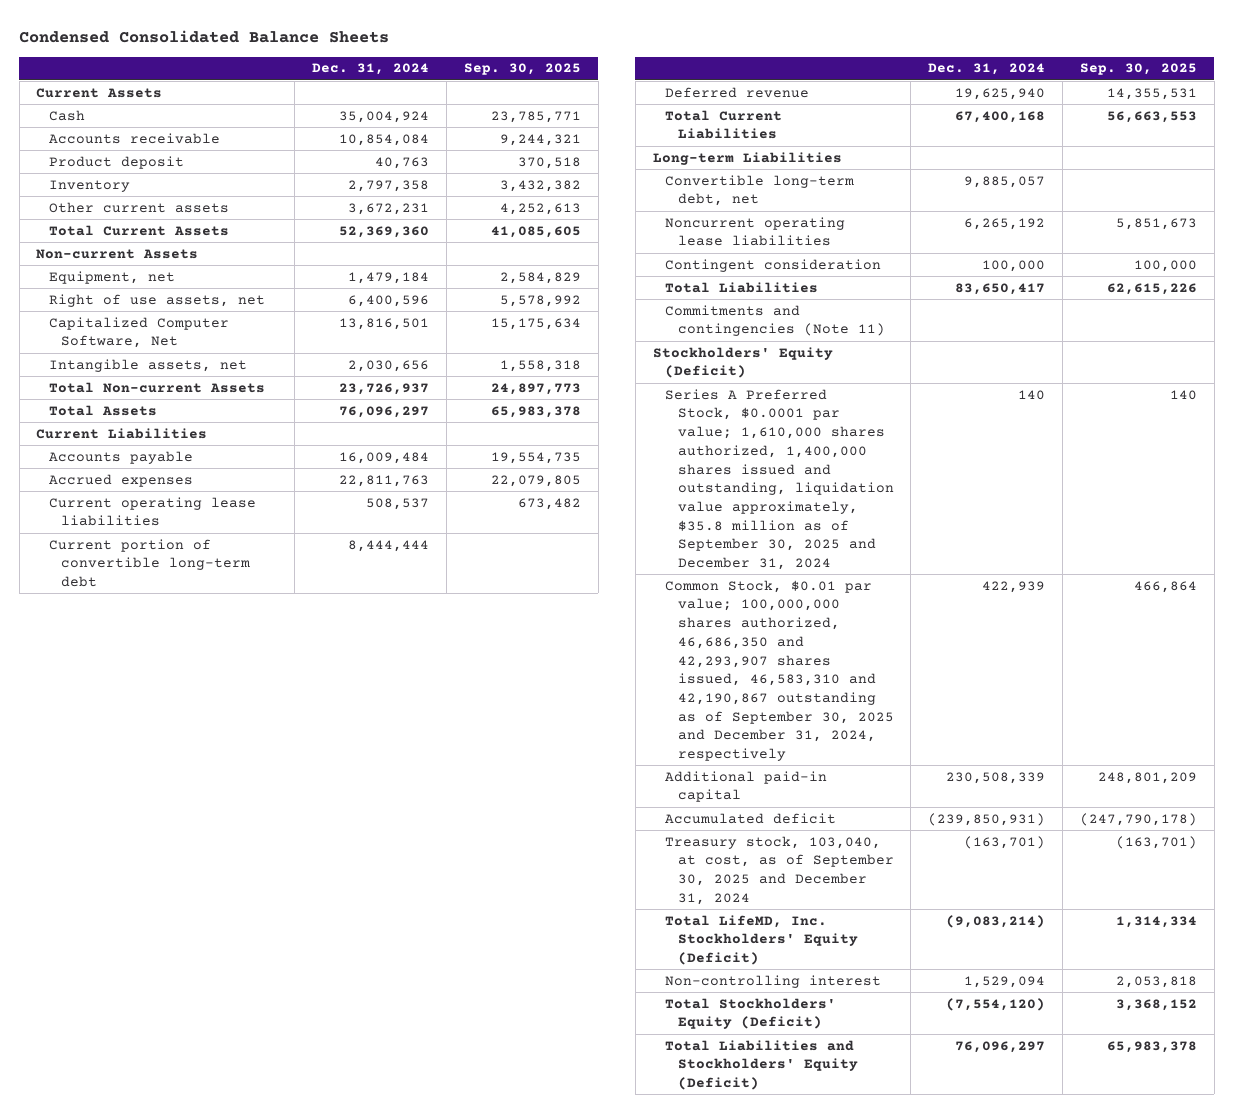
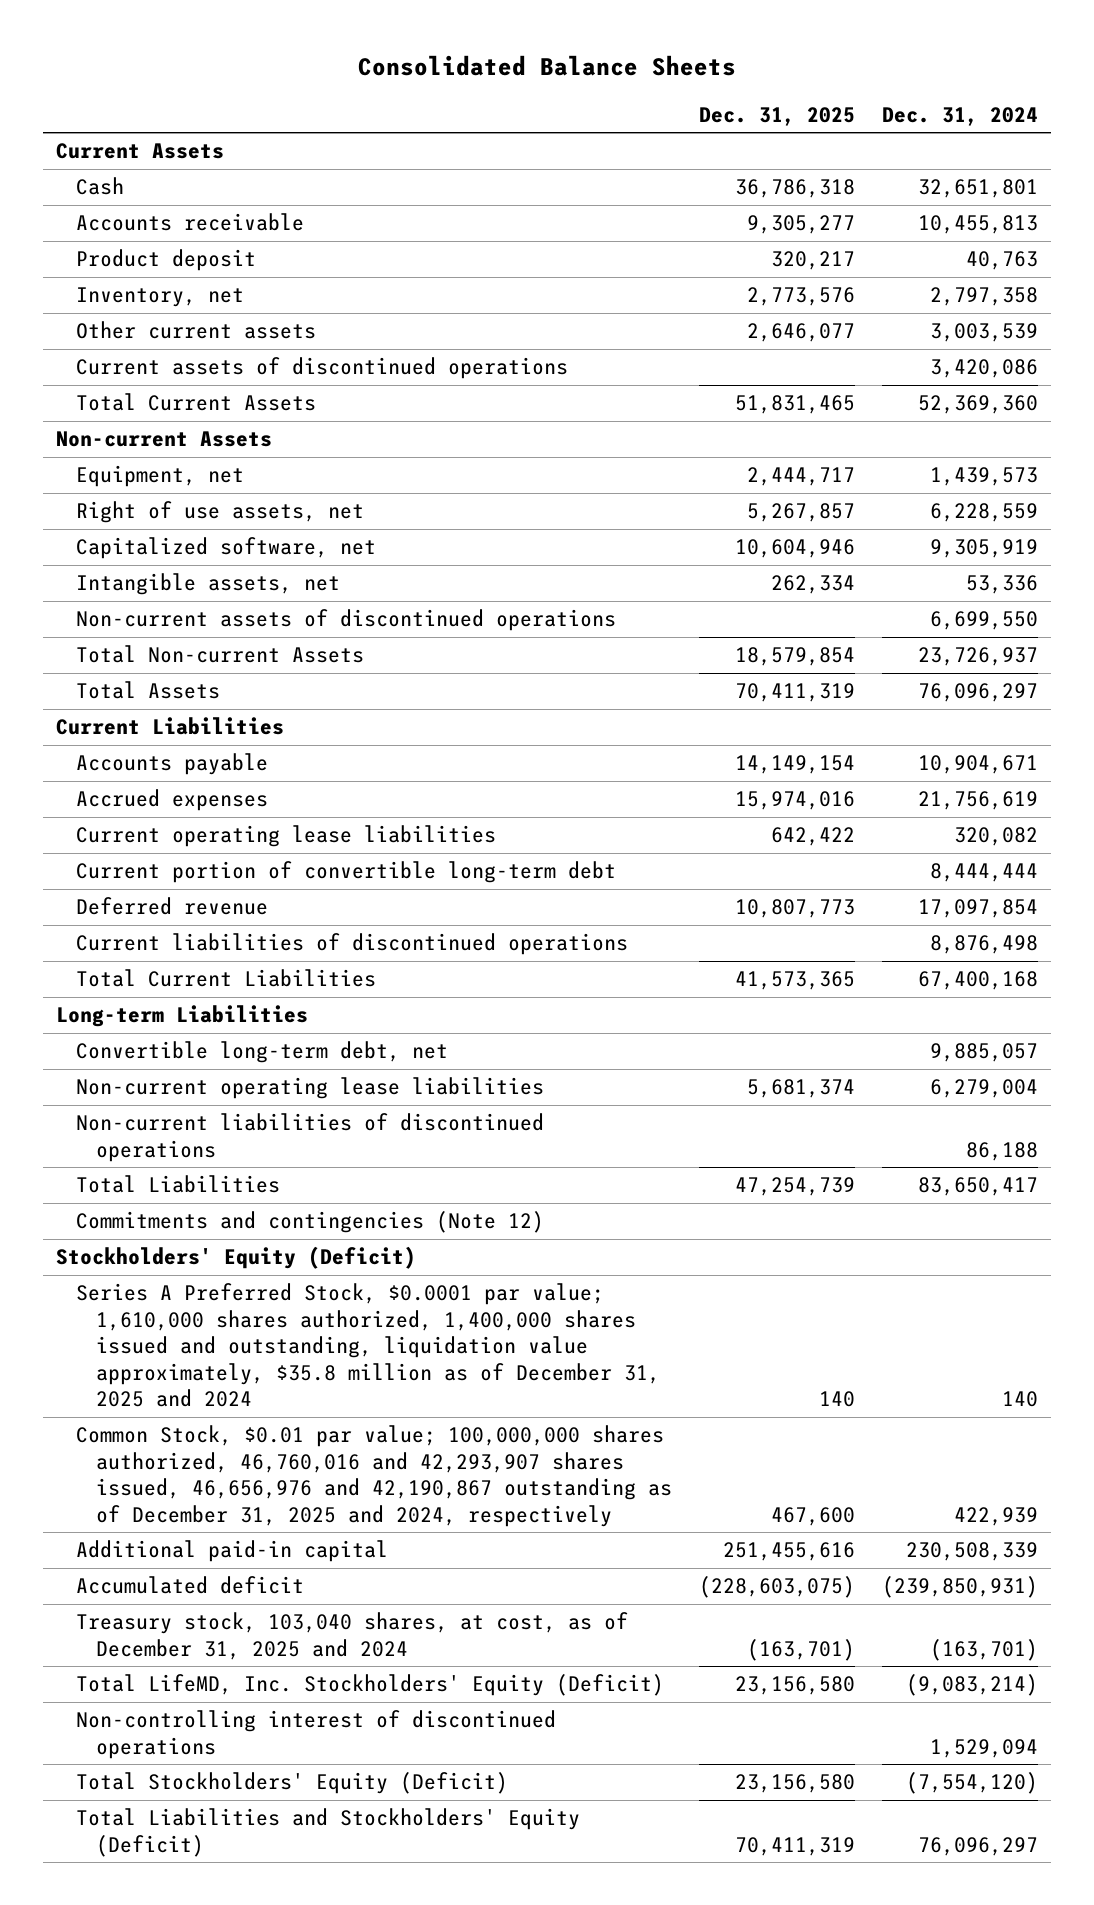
- Condensed Consolidated Balance Sheets
+ Consolidated Balance Sheets
- | Dec. 31, 2024 | Sep. 30, 2025
+ | Dec. 31, 2025 | Dec. 31, 2024
- Cash | 35,004,924 | 23,785,771
- Accounts receivable | 10,854,084 | 9,244,321
+ Cash | 36,786,318 | 32,651,801
+ Accounts receivable | 9,305,277 | 10,455,813
- Inventory | 2,797,358 | 3,432,382
- Other current assets | 3,672,231 | 4,252,613
+ Inventory, net | 2,773,576 | 2,797,358
+ Other current assets | 2,646,077 | 3,003,539
+ Current assets of discontinued operations | | 3,420,086
- Equipment, net | 1,479,184 | 2,584,829
- Right of use assets, net | 6,400,596 | 5,578,992
- Capitalized Computer Software, Net | 13,816,501 | 15,175,634
- Intangible assets, net | 2,030,656 | 1,558,318
+ Equipment, net | 2,444,717 | 1,439,573
+ Right of use assets, net | 5,267,857 | 6,228,559
+ Capitalized software, net | 10,604,946 | 9,305,919
+ Intangible assets, net | 262,334 | 53,336
+ Non-current assets of discontinued operations | | 6,699,550
- Accounts payable | 16,009,484 | 19,554,735
- Accrued expenses | 22,811,763 | 22,079,805
- Current operating lease liabilities | 508,537 | 673,482
+ Accounts payable | 14,149,154 | 10,904,671
+ Accrued expenses | 15,974,016 | 21,756,619
+ Current operating lease liabilities | 642,422 | 320,082
- Deferred revenue | 19,625,940 | 14,355,531
+ Deferred revenue | 10,807,773 | 17,097,854
+ Current liabilities of discontinued operations | | 8,876,498
- Noncurrent operating lease liabilities | 6,265,192 | 5,851,673
- Contingent consideration | 100,000 | 100,000
+ Non-current operating lease liabilities | 5,681,374 | 6,279,004
+ Non-current liabilities of discontinued operations | | 86,188
- Commitments and contingencies (Note 11)
+ Commitments and contingencies (Note 12)
- Series A Preferred Stock, $0.0001 par value; 1,610,000 shares authorized, 1,400,000 shares issued and outstanding, liquidation value approximately, $35.8 million as of September 30, 2025 and December 31, 2024 | 140 | 140
- Common Stock, $0.01 par value; 100,000,000 shares authorized, 46,686,350 and 42,293,907 shares issued, 46,583,310 and 42,190,867 outstanding as of September 30, 2025 and December 31, 2024, respectively | 422,939 | 466,864
+ Series A Preferred Stock, $0.0001 par value; 1,610,000 shares authorized, 1,400,000 shares issued and outstanding, liquidation value approximately, $35.8 million as of December 31, 2025 and 2024 | 140 | 140
+ Common Stock, $0.01 par value; 100,000,000 shares authorized, 46,760,016 and 42,293,907 shares issued, 46,656,976 and 42,190,867 outstanding as of December 31, 2025 and 2024, respectively | 467,600 | 422,939
- Treasury stock, 103,040, at cost, as of September 30, 2025 and December 31, 2024 | (163,701) | (163,701)
+ Treasury stock, 103,040 shares, at cost, as of December 31, 2025 and 2024 | (163,701) | (163,701)
- Non-controlling interest | 1,529,094 | 2,053,818
+ Non-controlling interest of discontinued operations | | 1,529,094

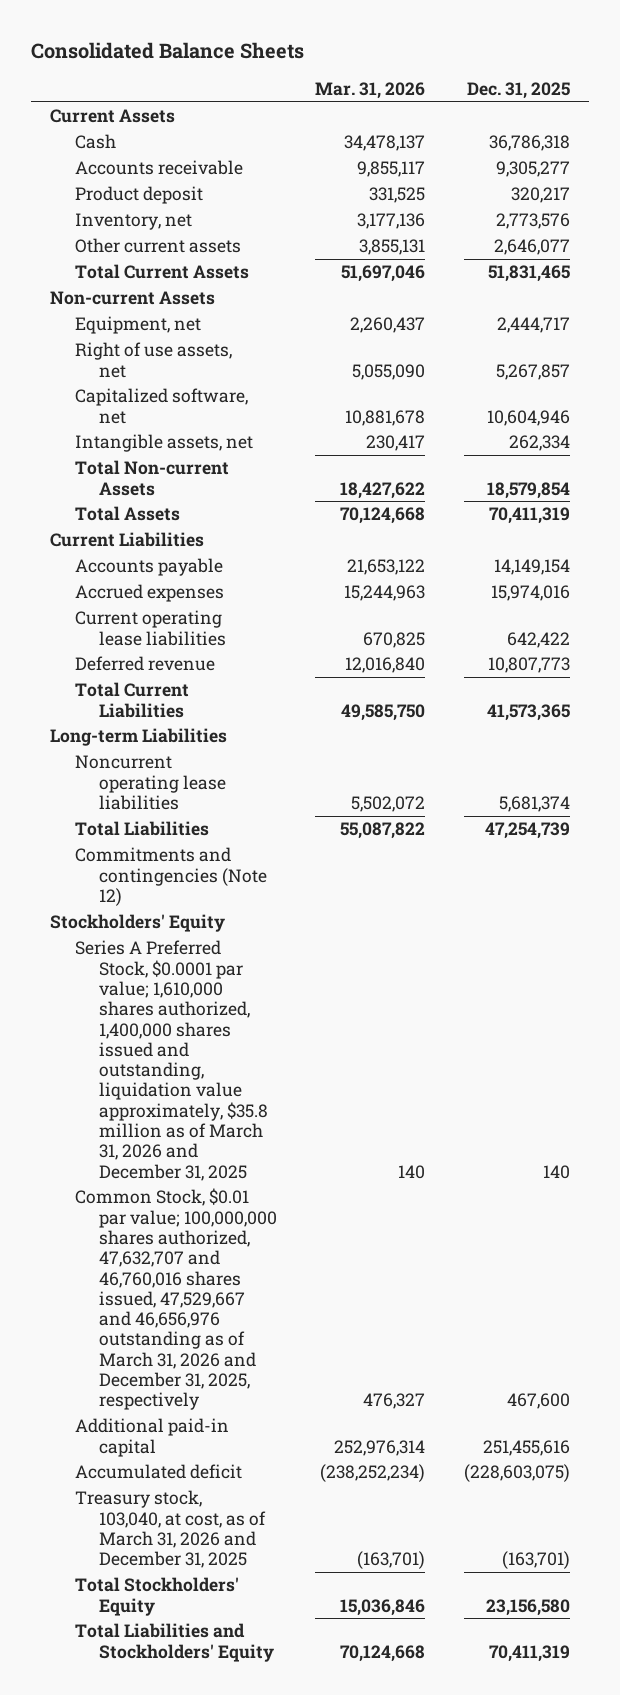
- | Dec. 31, 2025 | Dec. 31, 2024
+ | Mar. 31, 2026 | Dec. 31, 2025
- Current assets of discontinued operations | | 3,420,086
- Non-current assets of discontinued operations | | 6,699,550
- Current portion of convertible long-term debt | | 8,444,444
- Current liabilities of discontinued operations | | 8,876,498
- Convertible long-term debt, net | | 9,885,057
- Non-current operating lease liabilities | 5,681,374 | 6,279,004
- Non-current liabilities of discontinued operations | | 86,188
+ Noncurrent operating lease liabilities | 5,502,072 | 5,681,374
- Stockholders' Equity (Deficit)
- Series A Preferred Stock, $0.0001 par value; 1,610,000 shares authorized, 1,400,000 shares issued and outstanding, liquidation value approximately, $35.8 million as of December 31, 2025 and 2024 | 140 | 140
- Common Stock, $0.01 par value; 100,000,000 shares authorized, 46,760,016 and 42,293,907 shares issued, 46,656,976 and 42,190,867 outstanding as of December 31, 2025 and 2024, respectively | 467,600 | 422,939
+ Stockholders' Equity
+ Series A Preferred Stock, $0.0001 par value; 1,610,000 shares authorized, 1,400,000 shares issued and outstanding, liquidation value approximately, $35.8 million as of March 31, 2026 and December 31, 2025 | 140 | 140
+ Common Stock, $0.01 par value; 100,000,000 shares authorized, 47,632,707 and 46,760,016 shares issued, 47,529,667 and 46,656,976 outstanding as of March 31, 2026 and December 31, 2025, respectively | 476,327 | 467,600
- Treasury stock, 103,040 shares, at cost, as of December 31, 2025 and 2024 | (163,701) | (163,701)
- Total LifeMD, Inc. Stockholders' Equity (Deficit) | 23,156,580 | (9,083,214)
- Non-controlling interest of discontinued operations | | 1,529,094
- Total Stockholders' Equity (Deficit) | 23,156,580 | (7,554,120)
- Total Liabilities and Stockholders' Equity (Deficit) | 70,411,319 | 76,096,297
+ Treasury stock, 103,040, at cost, as of March 31, 2026 and December 31, 2025 | (163,701) | (163,701)
+ Total Stockholders' Equity | 15,036,846 | 23,156,580
+ Total Liabilities and Stockholders' Equity | 70,124,668 | 70,411,319

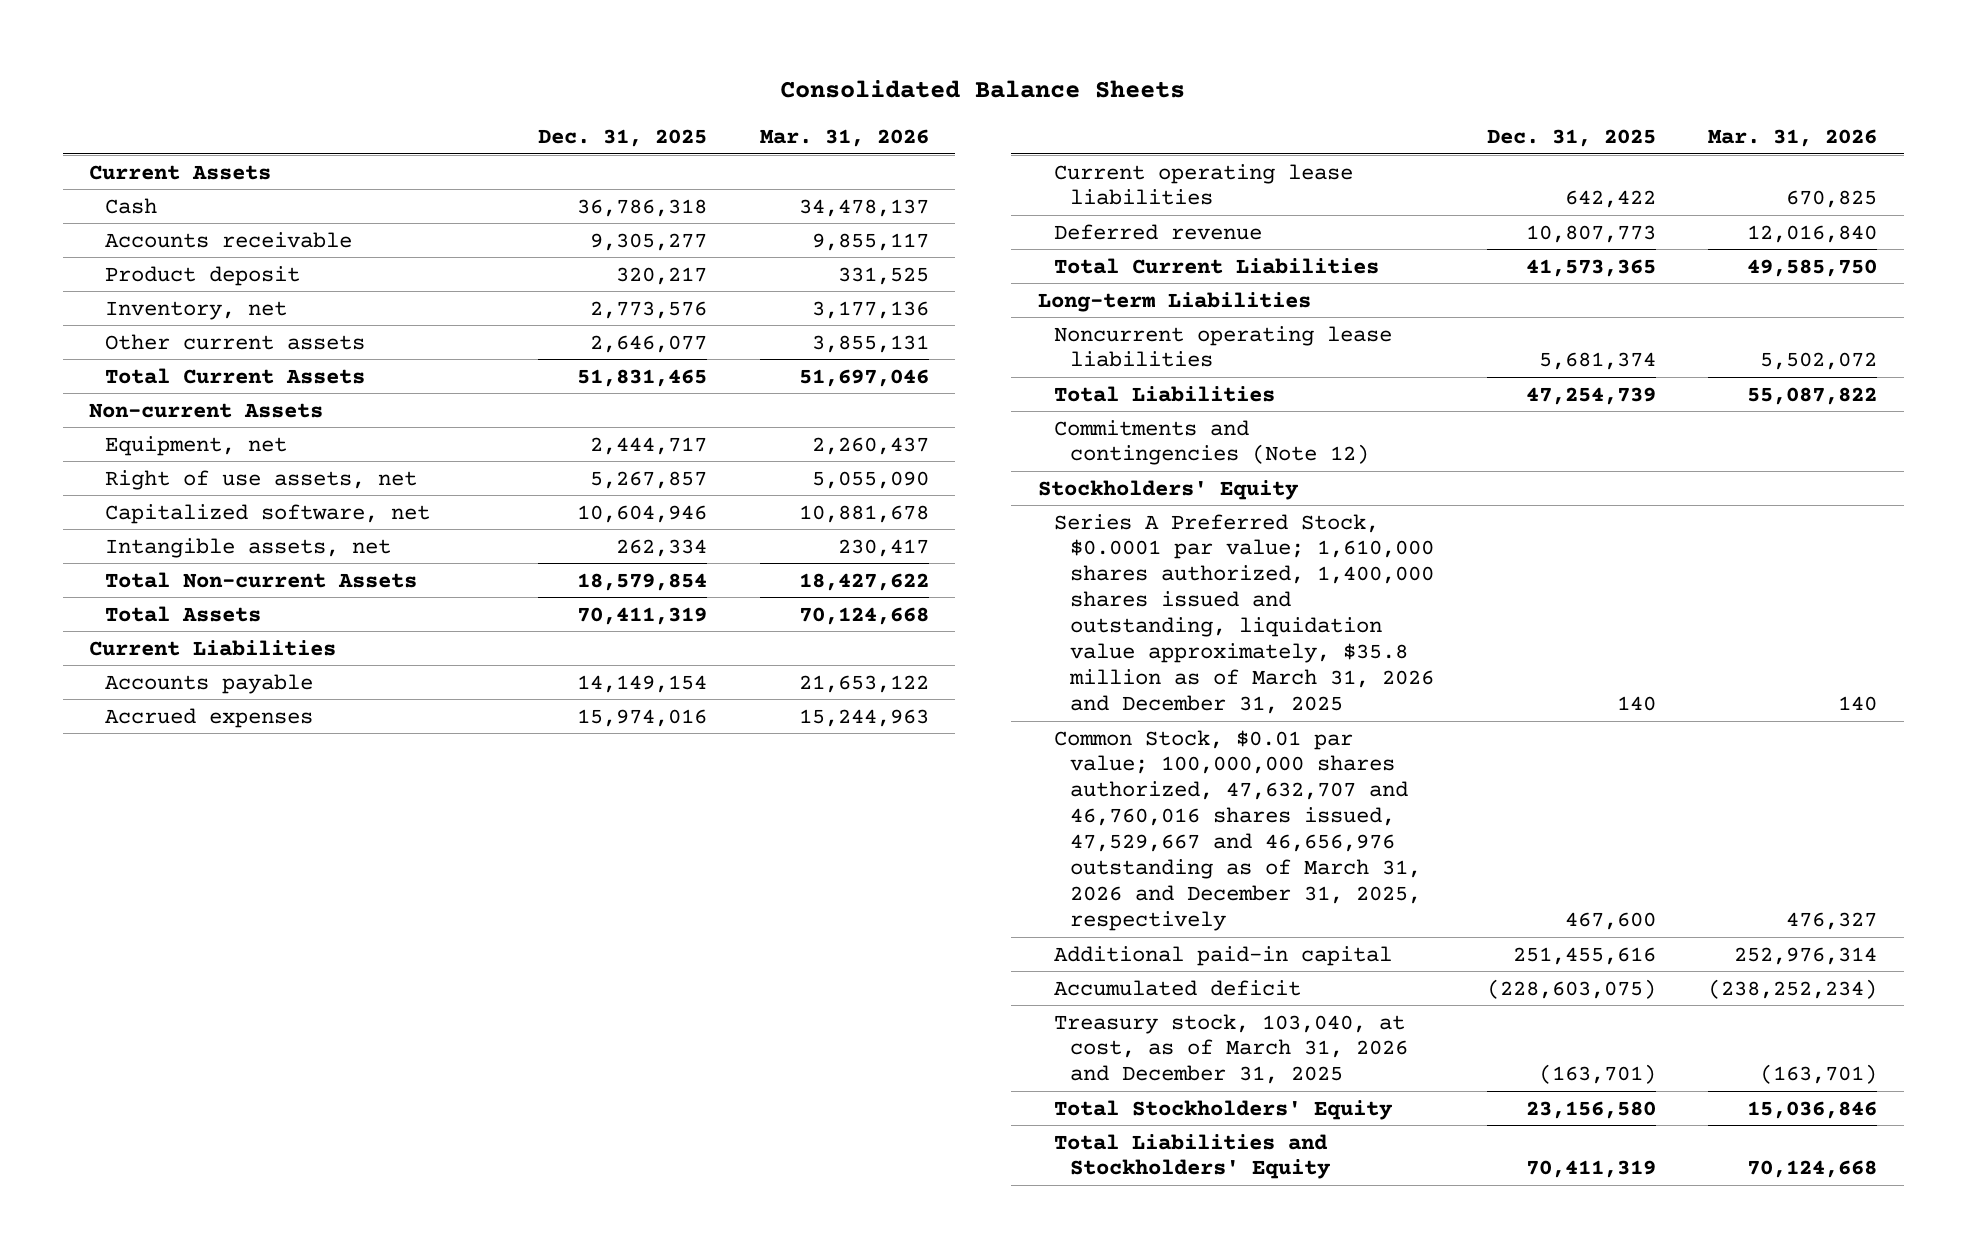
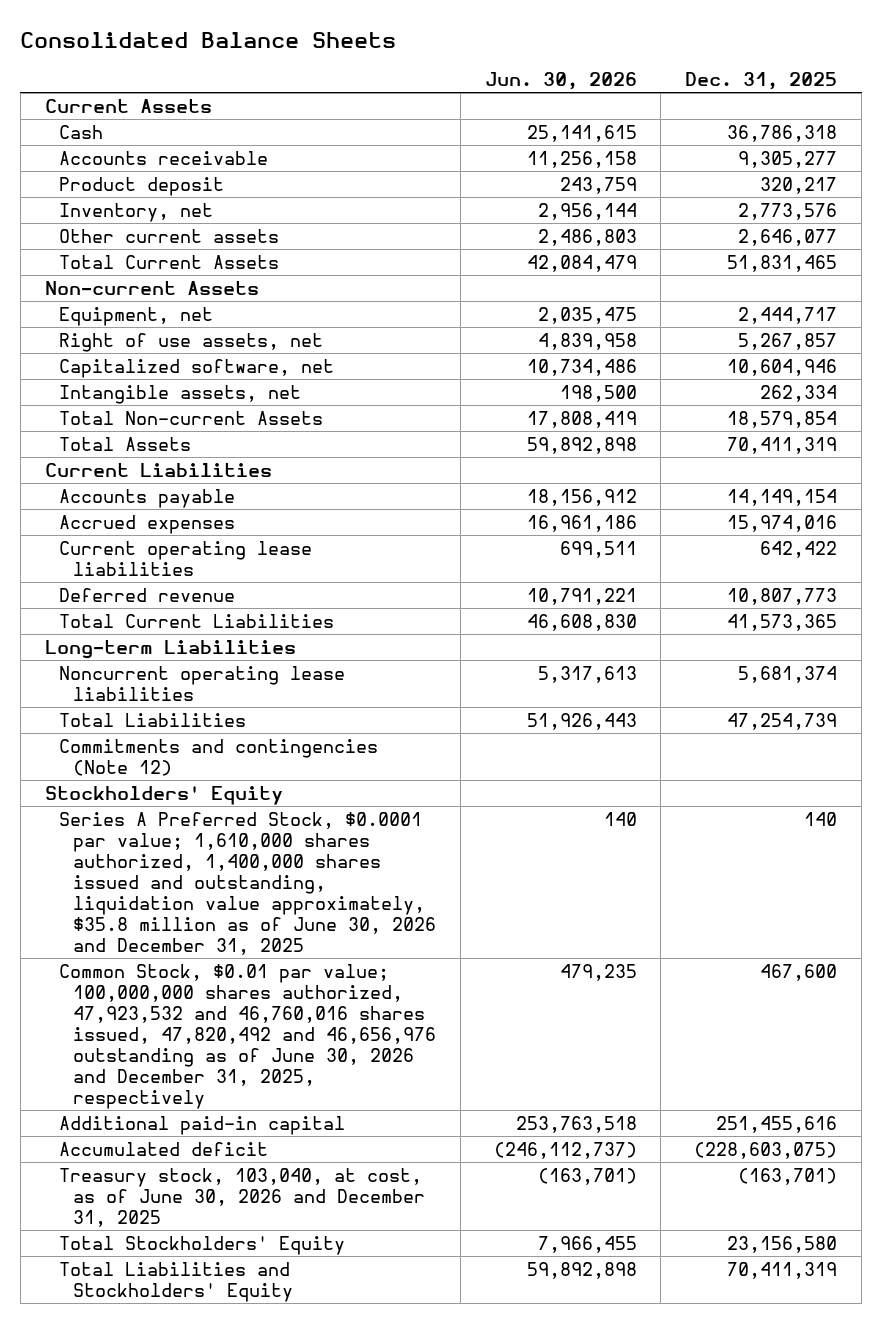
- | Dec. 31, 2025 | Mar. 31, 2026
+ | Jun. 30, 2026 | Dec. 31, 2025
- Series A Preferred Stock, $0.0001 par value; 1,610,000 shares authorized, 1,400,000 shares issued and outstanding, liquidation value approximately, $35.8 million as of March 31, 2026 and December 31, 2025 | 140 | 140
- Common Stock, $0.01 par value; 100,000,000 shares authorized, 47,632,707 and 46,760,016 shares issued, 47,529,667 and 46,656,976 outstanding as of March 31, 2026 and December 31, 2025, respectively | 467,600 | 476,327
+ Series A Preferred Stock, $0.0001 par value; 1,610,000 shares authorized, 1,400,000 shares issued and outstanding, liquidation value approximately, $35.8 million as of June 30, 2026 and December 31, 2025 | 140 | 140
+ Common Stock, $0.01 par value; 100,000,000 shares authorized, 47,923,532 and 46,760,016 shares issued, 47,820,492 and 46,656,976 outstanding as of June 30, 2026 and December 31, 2025, respectively | 479,235 | 467,600
- Treasury stock, 103,040, at cost, as of March 31, 2026 and December 31, 2025 | (163,701) | (163,701)
+ Treasury stock, 103,040, at cost, as of June 30, 2026 and December 31, 2025 | (163,701) | (163,701)

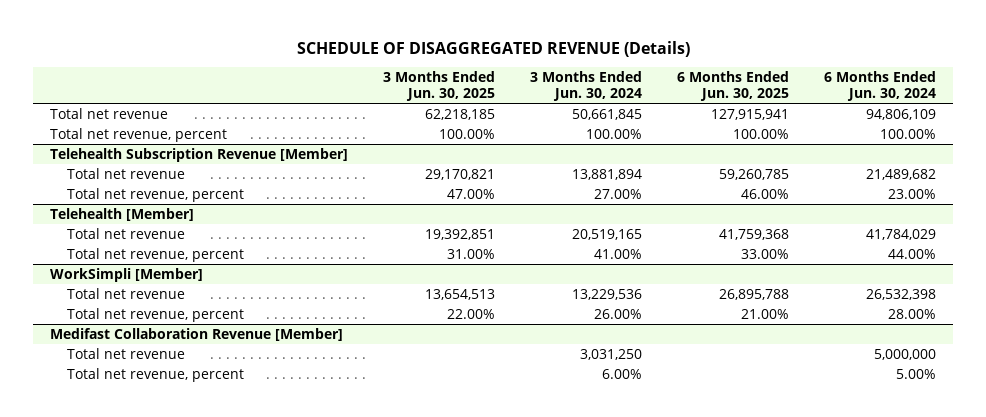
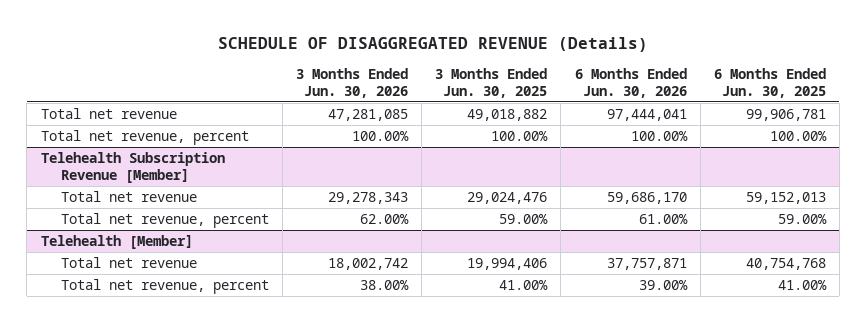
- | 3 Months Ended Jun. 30, 2025 | 3 Months Ended Jun. 30, 2024 | 6 Months Ended Jun. 30, 2025 | 6 Months Ended Jun. 30, 2024
+ | 3 Months Ended Jun. 30, 2026 | 3 Months Ended Jun. 30, 2025 | 6 Months Ended Jun. 30, 2026 | 6 Months Ended Jun. 30, 2025
- Total net revenue | 62,218,185 | 50,661,845 | 127,915,941 | 94,806,109
+ Total net revenue | 47,281,085 | 49,018,882 | 97,444,041 | 99,906,781
@ Telehealth Subscription Revenue [Member]
- Total net revenue | 29,170,821 | 13,881,894 | 59,260,785 | 21,489,682
- Total net revenue, percent | 47.00% | 27.00% | 46.00% | 23.00%
+ Total net revenue | 29,278,343 | 29,024,476 | 59,686,170 | 59,152,013
+ Total net revenue, percent | 62.00% | 59.00% | 61.00% | 59.00%
@ Telehealth [Member]
- Total net revenue | 19,392,851 | 20,519,165 | 41,759,368 | 41,784,029
- Total net revenue, percent | 31.00% | 41.00% | 33.00% | 44.00%
- WorkSimpli [Member]
- Total net revenue | 13,654,513 | 13,229,536 | 26,895,788 | 26,532,398
- Total net revenue, percent | 22.00% | 26.00% | 21.00% | 28.00%
- Medifast Collaboration Revenue [Member]
- Total net revenue | | 3,031,250 | | 5,000,000
- Total net revenue, percent | | 6.00% | | 5.00%
@ Telehealth [Member]
+ Total net revenue | 18,002,742 | 19,994,406 | 37,757,871 | 40,754,768
+ Total net revenue, percent | 38.00% | 41.00% | 39.00% | 41.00%

